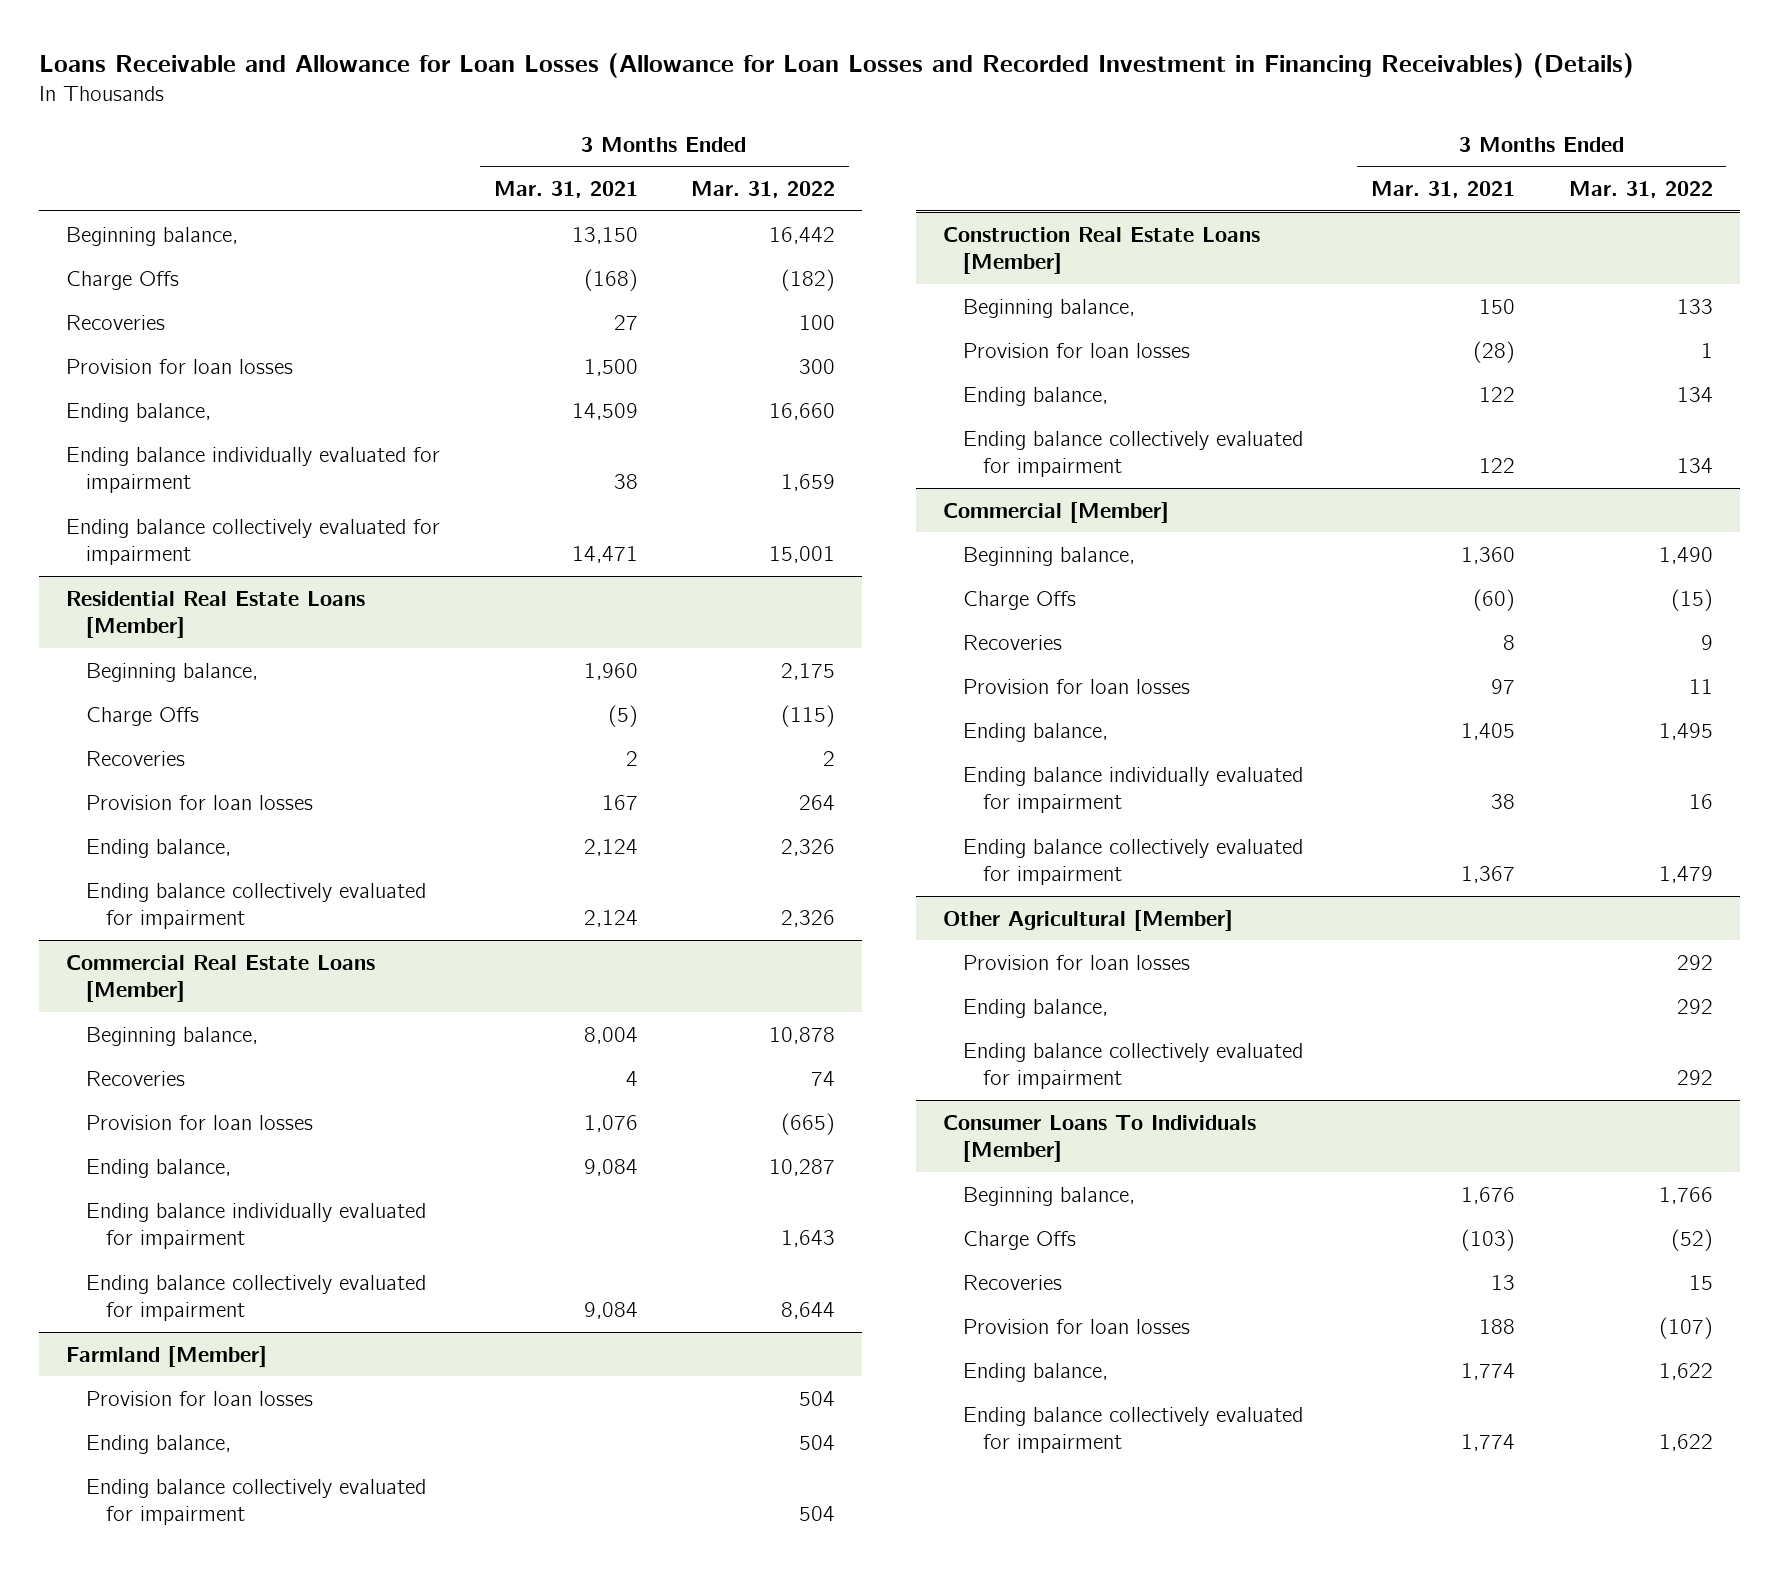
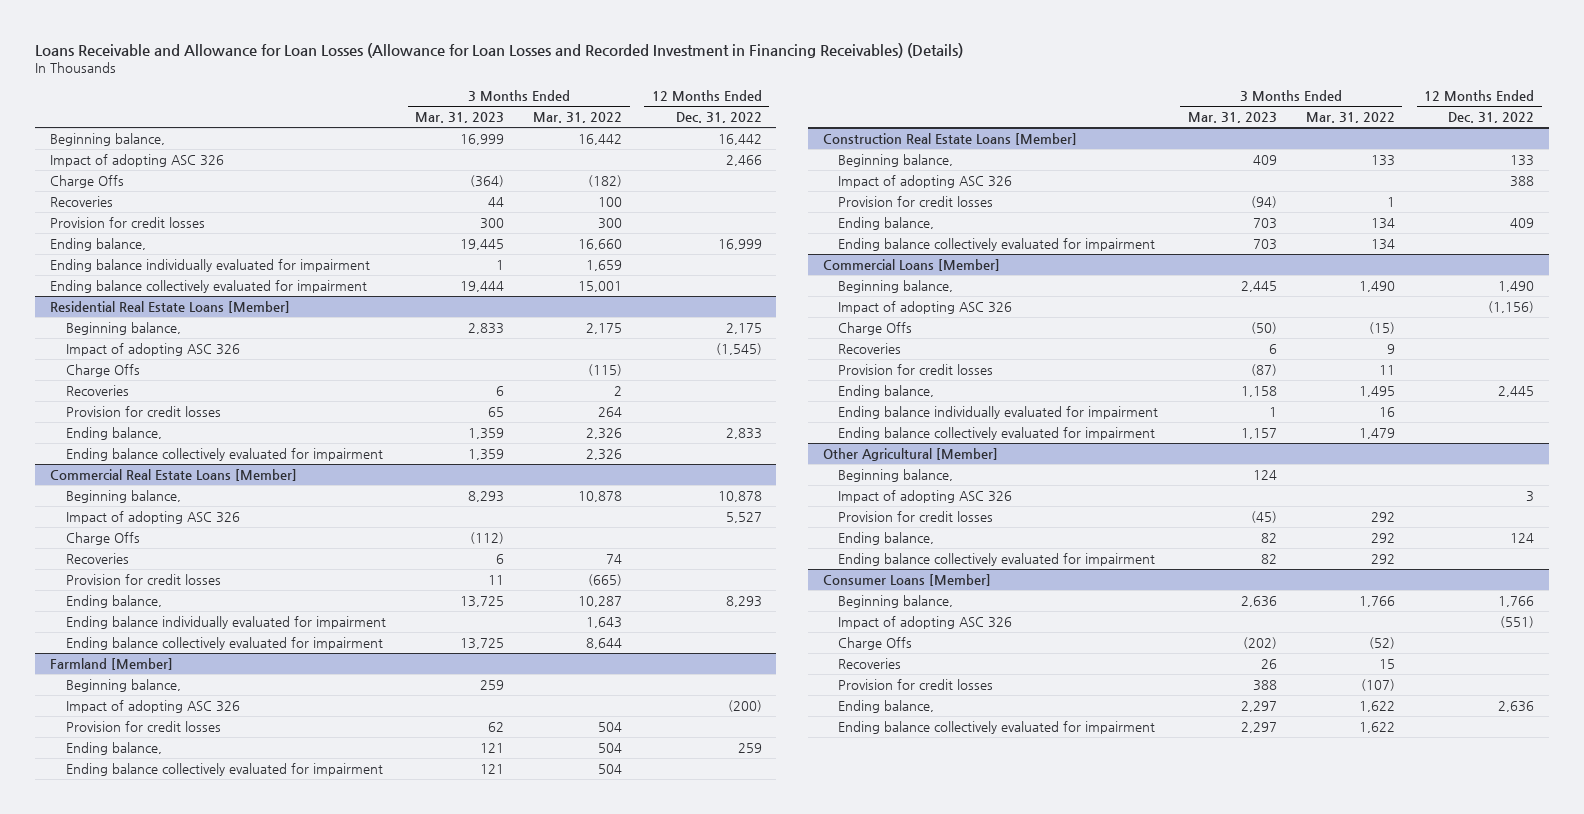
- | 3 Months Ended Mar. 31, 2021 | 3 Months Ended Mar. 31, 2022
+ | 3 Months Ended Mar. 31, 2023 | 3 Months Ended Mar. 31, 2022 | 12 Months Ended Dec. 31, 2022
+ Impact of adopting ASC 326 | | | 2,466
- Provision for loan losses | 1,500 | 300
+ Provision for credit losses | 300 | 300 |
@ Residential Real Estate Loans [Member]
+ Impact of adopting ASC 326 | | | (1,545)
- Provision for loan losses | 167 | 264
+ Provision for credit losses | 65 | 264 |
@ Commercial Real Estate Loans [Member]
+ Impact of adopting ASC 326 | | | 5,527
+ Charge Offs | (112) | |
- Provision for loan losses | 1,076 | (665)
+ Provision for credit losses | 11 | (665) |
@ Farmland [Member]
- Provision for loan losses | | 504
+ Beginning balance, | 259 | |
+ Impact of adopting ASC 326 | | | (200)
+ Provision for credit losses | 62 | 504 |
@ Construction Real Estate Loans [Member]
- Provision for loan losses | (28) | 1
+ Impact of adopting ASC 326 | | | 388
+ Provision for credit losses | (94) | 1 |
- Commercial [Member]
+ Commercial Loans [Member]
+ Impact of adopting ASC 326 | | | (1,156)
- Provision for loan losses | 97 | 11
+ Provision for credit losses | (87) | 11 |
@ Other Agricultural [Member]
- Provision for loan losses | | 292
+ Beginning balance, | 124 | |
+ Impact of adopting ASC 326 | | | 3
+ Provision for credit losses | (45) | 292 |
- Consumer Loans To Individuals [Member]
+ Consumer Loans [Member]
+ Impact of adopting ASC 326 | | | (551)
- Provision for loan losses | 188 | (107)
+ Provision for credit losses | 388 | (107) |

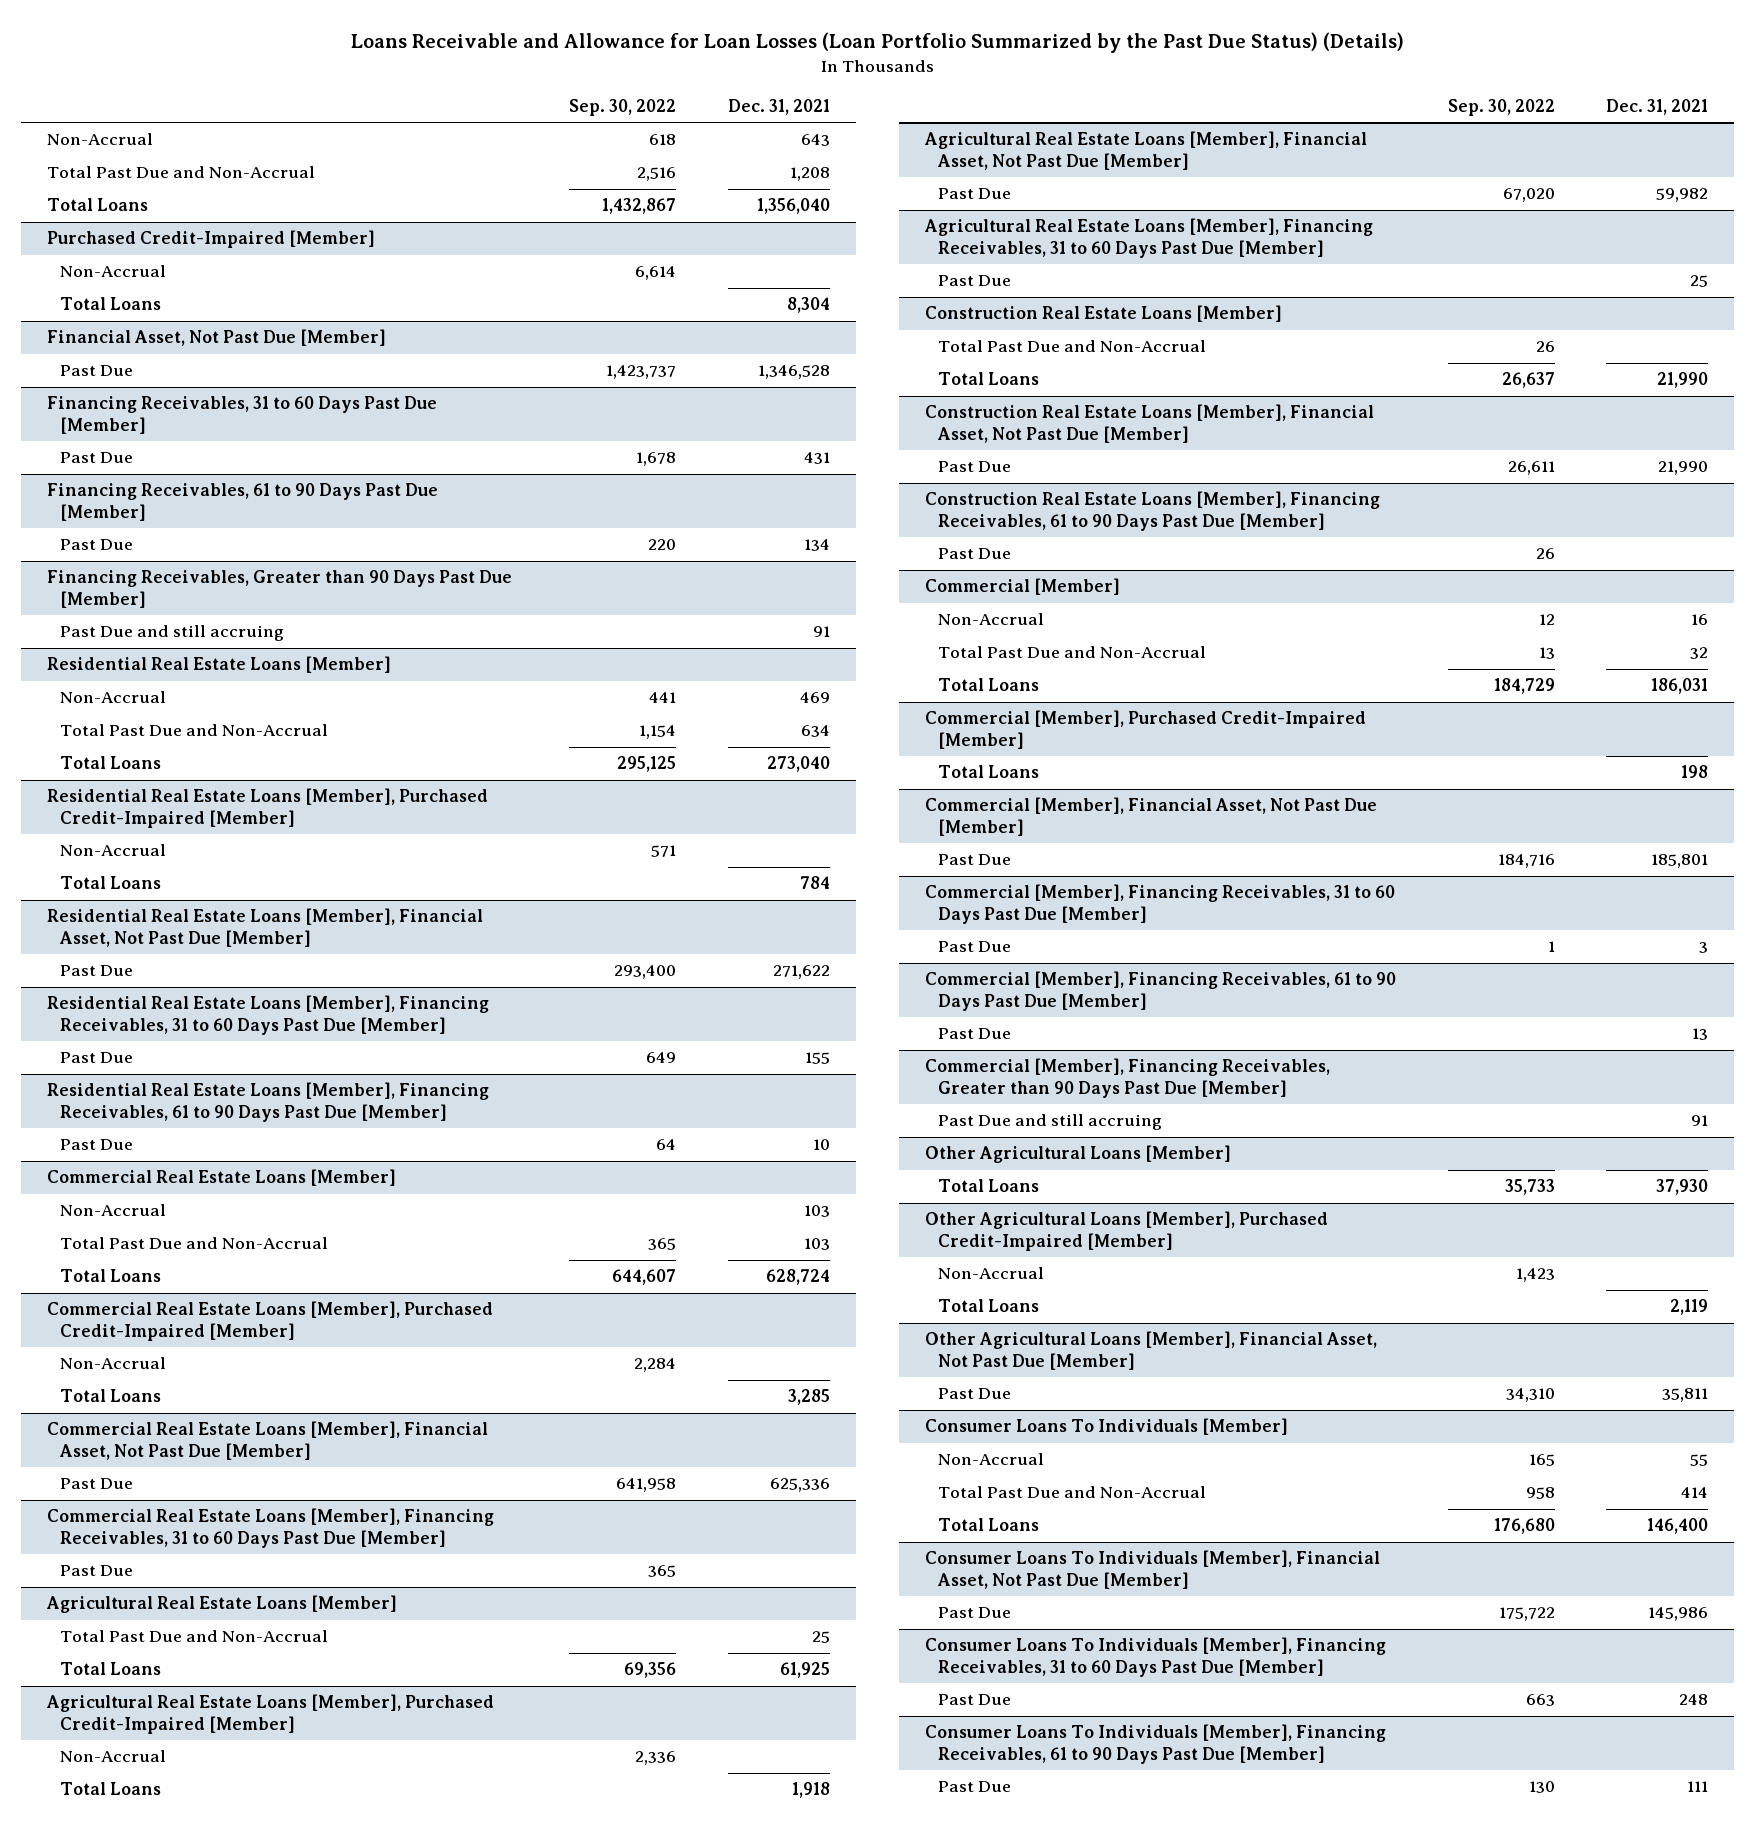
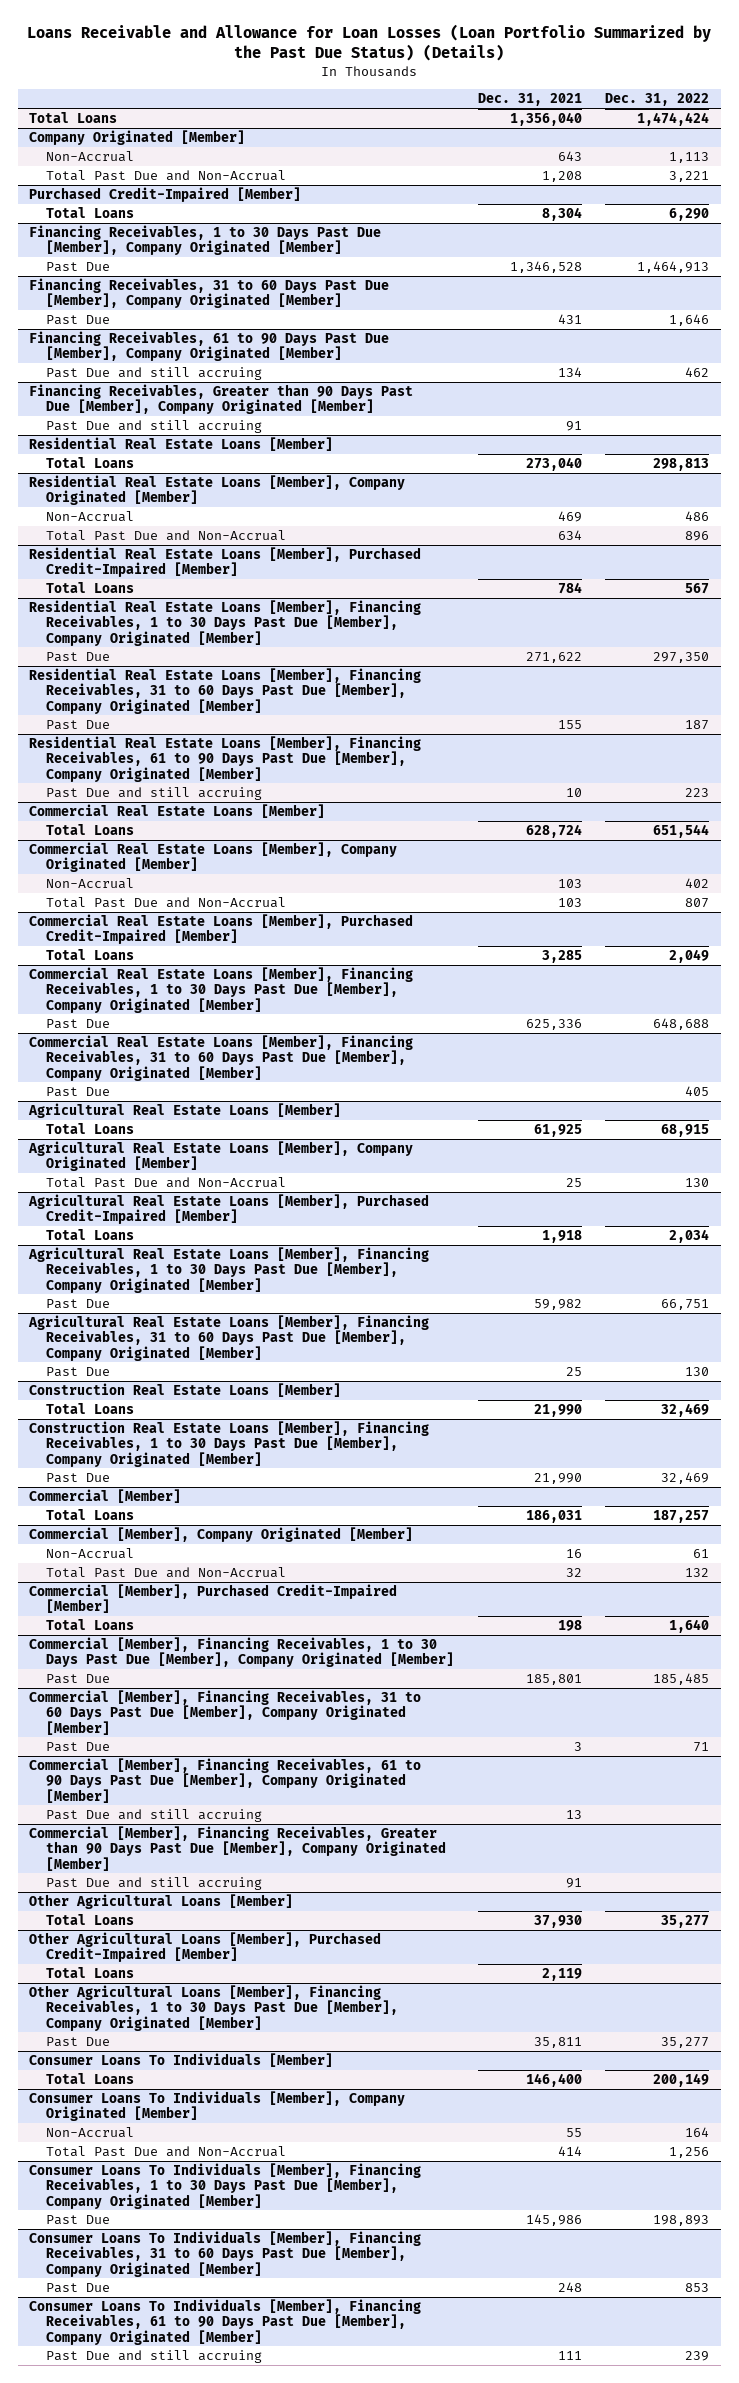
- | Sep. 30, 2022 | Dec. 31, 2021
+ | Dec. 31, 2021 | Dec. 31, 2022
moved up: Total Loans | 1,356,040 | 1,474,424
+ Company Originated [Member]
@ Purchased Credit-Impaired [Member]
- Non-Accrual | 6,614 |
- Financial Asset, Not Past Due [Member]
+ Financing Receivables, 1 to 30 Days Past Due [Member], Company Originated [Member]
- Financing Receivables, 31 to 60 Days Past Due [Member]
+ Financing Receivables, 31 to 60 Days Past Due [Member], Company Originated [Member]
- Financing Receivables, 61 to 90 Days Past Due [Member]
- Past Due | 220 | 134
- Financing Receivables, Greater than 90 Days Past Due [Member]
+ Financing Receivables, 61 to 90 Days Past Due [Member], Company Originated [Member]
+ Past Due and still accruing | 134 | 462
+ Financing Receivables, Greater than 90 Days Past Due [Member], Company Originated [Member]
@ Residential Real Estate Loans [Member]
moved up: Total Loans | 273,040 | 298,813
+ Residential Real Estate Loans [Member], Company Originated [Member]
@ Residential Real Estate Loans [Member], Purchased Credit-Impaired [Member]
- Non-Accrual | 571 |
- Residential Real Estate Loans [Member], Financial Asset, Not Past Due [Member]
+ Residential Real Estate Loans [Member], Financing Receivables, 1 to 30 Days Past Due [Member], Company Originated [Member]
- Residential Real Estate Loans [Member], Financing Receivables, 31 to 60 Days Past Due [Member]
+ Residential Real Estate Loans [Member], Financing Receivables, 31 to 60 Days Past Due [Member], Company Originated [Member]
- Residential Real Estate Loans [Member], Financing Receivables, 61 to 90 Days Past Due [Member]
- Past Due | 64 | 10
+ Residential Real Estate Loans [Member], Financing Receivables, 61 to 90 Days Past Due [Member], Company Originated [Member]
+ Past Due and still accruing | 10 | 223
@ Commercial Real Estate Loans [Member]
moved up: Total Loans | 628,724 | 651,544
+ Commercial Real Estate Loans [Member], Company Originated [Member]
@ Commercial Real Estate Loans [Member], Purchased Credit-Impaired [Member]
- Non-Accrual | 2,284 |
- Commercial Real Estate Loans [Member], Financial Asset, Not Past Due [Member]
+ Commercial Real Estate Loans [Member], Financing Receivables, 1 to 30 Days Past Due [Member], Company Originated [Member]
- Commercial Real Estate Loans [Member], Financing Receivables, 31 to 60 Days Past Due [Member]
+ Commercial Real Estate Loans [Member], Financing Receivables, 31 to 60 Days Past Due [Member], Company Originated [Member]
@ Agricultural Real Estate Loans [Member]
- Total Past Due and Non-Accrual | | 25
+ Agricultural Real Estate Loans [Member], Company Originated [Member]
+ Total Past Due and Non-Accrual | 25 | 130
@ Agricultural Real Estate Loans [Member], Purchased Credit-Impaired [Member]
- Non-Accrual | 2,336 |
- Agricultural Real Estate Loans [Member], Financial Asset, Not Past Due [Member]
+ Agricultural Real Estate Loans [Member], Financing Receivables, 1 to 30 Days Past Due [Member], Company Originated [Member]
- Agricultural Real Estate Loans [Member], Financing Receivables, 31 to 60 Days Past Due [Member]
+ Agricultural Real Estate Loans [Member], Financing Receivables, 31 to 60 Days Past Due [Member], Company Originated [Member]
@ Construction Real Estate Loans [Member]
- Total Past Due and Non-Accrual | 26 |
- Construction Real Estate Loans [Member], Financial Asset, Not Past Due [Member]
+ Construction Real Estate Loans [Member], Financing Receivables, 1 to 30 Days Past Due [Member], Company Originated [Member]
- Construction Real Estate Loans [Member], Financing Receivables, 61 to 90 Days Past Due [Member]
- Past Due | 26 |
@ Commercial [Member]
moved up: Total Loans | 186,031 | 187,257
+ Commercial [Member], Company Originated [Member]
- Commercial [Member], Financial Asset, Not Past Due [Member]
+ Commercial [Member], Financing Receivables, 1 to 30 Days Past Due [Member], Company Originated [Member]
- Commercial [Member], Financing Receivables, 31 to 60 Days Past Due [Member]
+ Commercial [Member], Financing Receivables, 31 to 60 Days Past Due [Member], Company Originated [Member]
- Commercial [Member], Financing Receivables, 61 to 90 Days Past Due [Member]
- Past Due | | 13
- Commercial [Member], Financing Receivables, Greater than 90 Days Past Due [Member]
+ Commercial [Member], Financing Receivables, 61 to 90 Days Past Due [Member], Company Originated [Member]
+ Past Due and still accruing | 13 |
+ Commercial [Member], Financing Receivables, Greater than 90 Days Past Due [Member], Company Originated [Member]
@ Other Agricultural Loans [Member], Purchased Credit-Impaired [Member]
- Non-Accrual | 1,423 |
- Other Agricultural Loans [Member], Financial Asset, Not Past Due [Member]
+ Other Agricultural Loans [Member], Financing Receivables, 1 to 30 Days Past Due [Member], Company Originated [Member]
@ Consumer Loans To Individuals [Member]
moved up: Total Loans | 146,400 | 200,149
+ Consumer Loans To Individuals [Member], Company Originated [Member]
- Consumer Loans To Individuals [Member], Financial Asset, Not Past Due [Member]
+ Consumer Loans To Individuals [Member], Financing Receivables, 1 to 30 Days Past Due [Member], Company Originated [Member]
- Consumer Loans To Individuals [Member], Financing Receivables, 31 to 60 Days Past Due [Member]
+ Consumer Loans To Individuals [Member], Financing Receivables, 31 to 60 Days Past Due [Member], Company Originated [Member]
- Consumer Loans To Individuals [Member], Financing Receivables, 61 to 90 Days Past Due [Member]
- Past Due | 130 | 111
+ Consumer Loans To Individuals [Member], Financing Receivables, 61 to 90 Days Past Due [Member], Company Originated [Member]
+ Past Due and still accruing | 111 | 239

